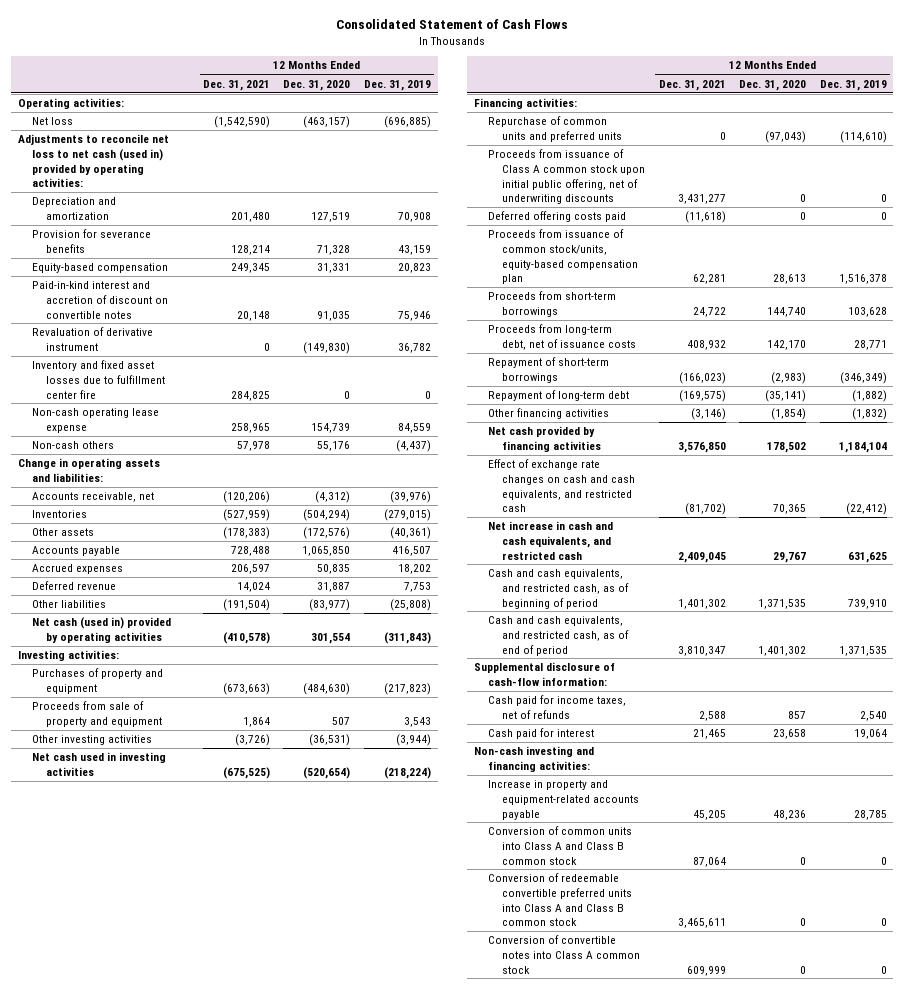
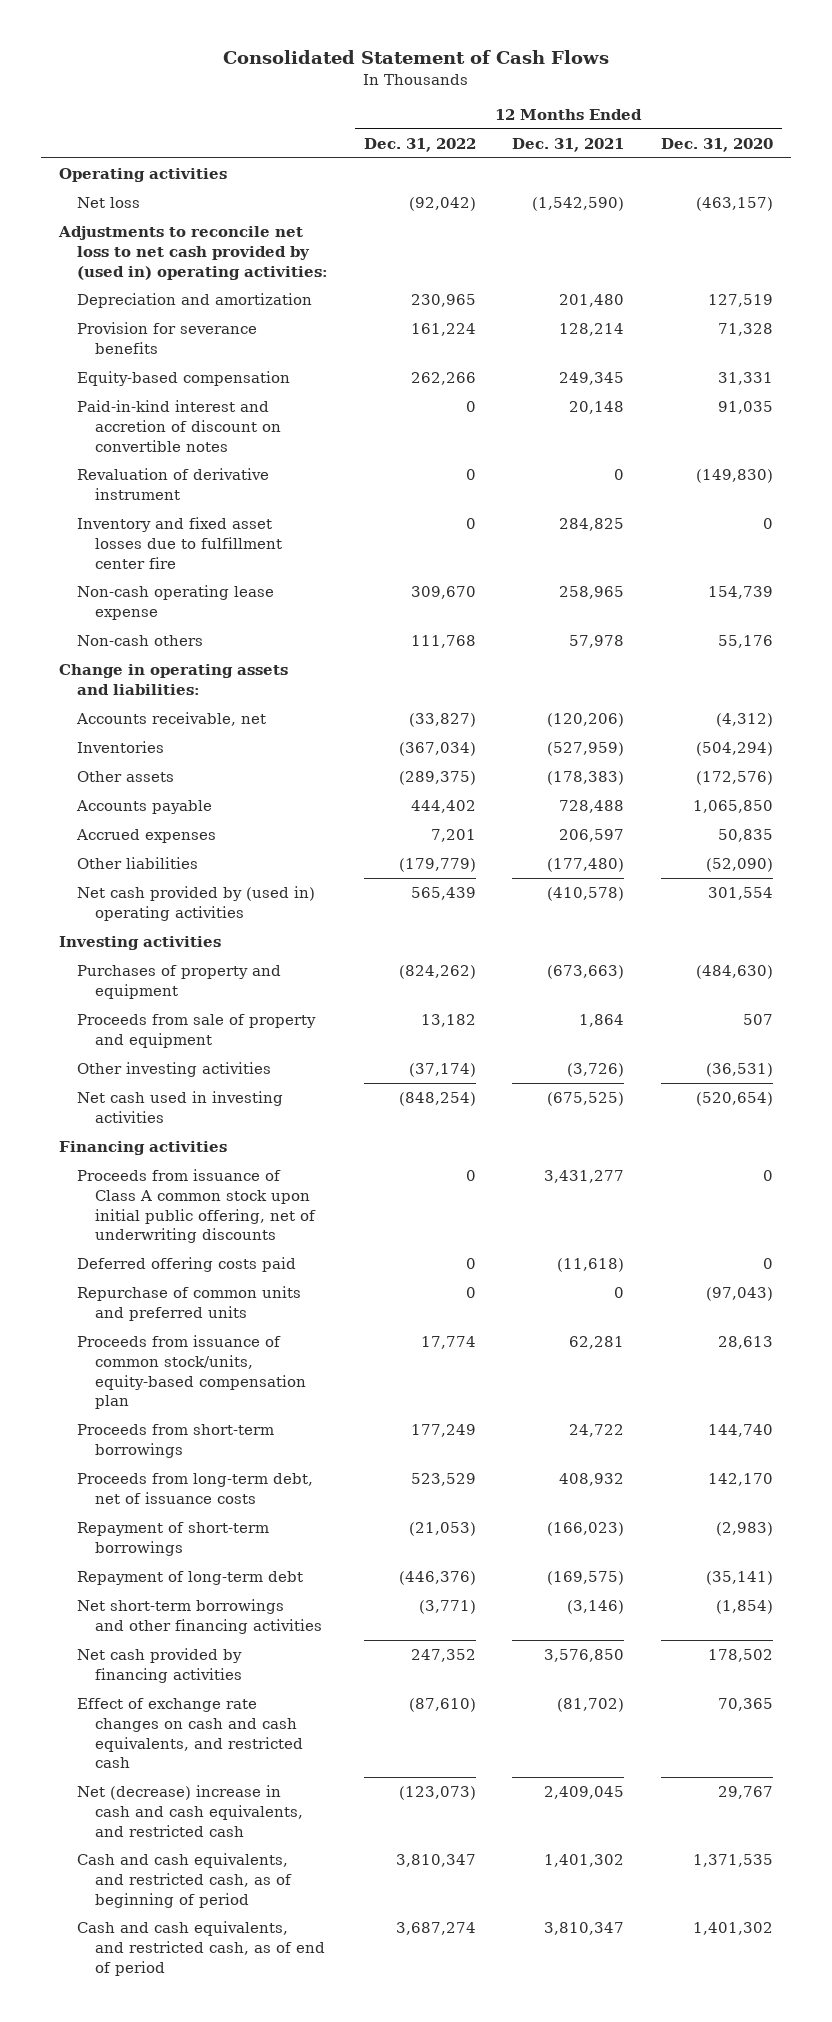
- | 12 Months Ended Dec. 31, 2021 | 12 Months Ended Dec. 31, 2020 | 12 Months Ended Dec. 31, 2019
+ | 12 Months Ended Dec. 31, 2022 | 12 Months Ended Dec. 31, 2021 | 12 Months Ended Dec. 31, 2020
- Operating activities:
+ Operating activities
- Adjustments to reconcile net loss to net cash (used in) provided by operating activities:
+ Adjustments to reconcile net loss to net cash provided by (used in) operating activities:
- Deferred revenue | 14,024 | 31,887 | 7,753
- Other liabilities | (191,504) | (83,977) | (25,808)
- Net cash (used in) provided by operating activities | (410,578) | 301,554 | (311,843)
- Investing activities:
+ Other liabilities | (179,779) | (177,480) | (52,090)
+ Net cash provided by (used in) operating activities | 565,439 | (410,578) | 301,554
+ Investing activities
- Financing activities:
+ Financing activities
moved down: Repurchase of common units and preferred units | 0 | 0 | (97,043)
- Other financing activities | (3,146) | (1,854) | (1,832)
+ Net short-term borrowings and other financing activities | (3,771) | (3,146) | (1,854)
- Net increase in cash and cash equivalents, and restricted cash | 2,409,045 | 29,767 | 631,625
+ Net (decrease) increase in cash and cash equivalents, and restricted cash | (123,073) | 2,409,045 | 29,767
- Supplemental disclosure of cash-flow information:
- Cash paid for income taxes, net of refunds | 2,588 | 857 | 2,540
- Cash paid for interest | 21,465 | 23,658 | 19,064
- Non-cash investing and financing activities:
- Increase in property and equipment-related accounts payable | 45,205 | 48,236 | 28,785
- Conversion of common units into Class A and Class B common stock | 87,064 | 0 | 0
- Conversion of redeemable convertible preferred units into Class A and Class B common stock | 3,465,611 | 0 | 0
- Conversion of convertible notes into Class A common stock | 609,999 | 0 | 0

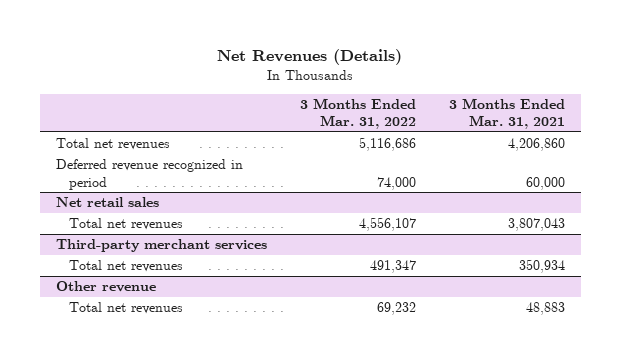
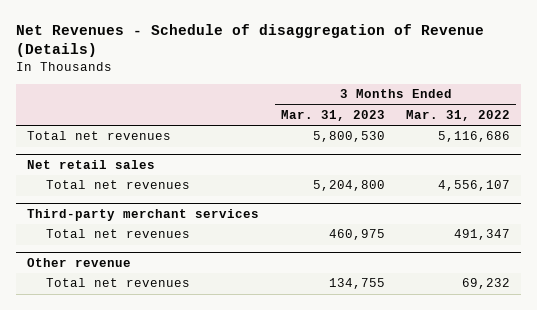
- Net Revenues (Details)
+ Net Revenues - Schedule of disaggregation of Revenue (Details)
- | 3 Months Ended Mar. 31, 2022 | 3 Months Ended Mar. 31, 2021
+ | 3 Months Ended Mar. 31, 2023 | 3 Months Ended Mar. 31, 2022
- Deferred revenue recognized in period | 74,000 | 60,000

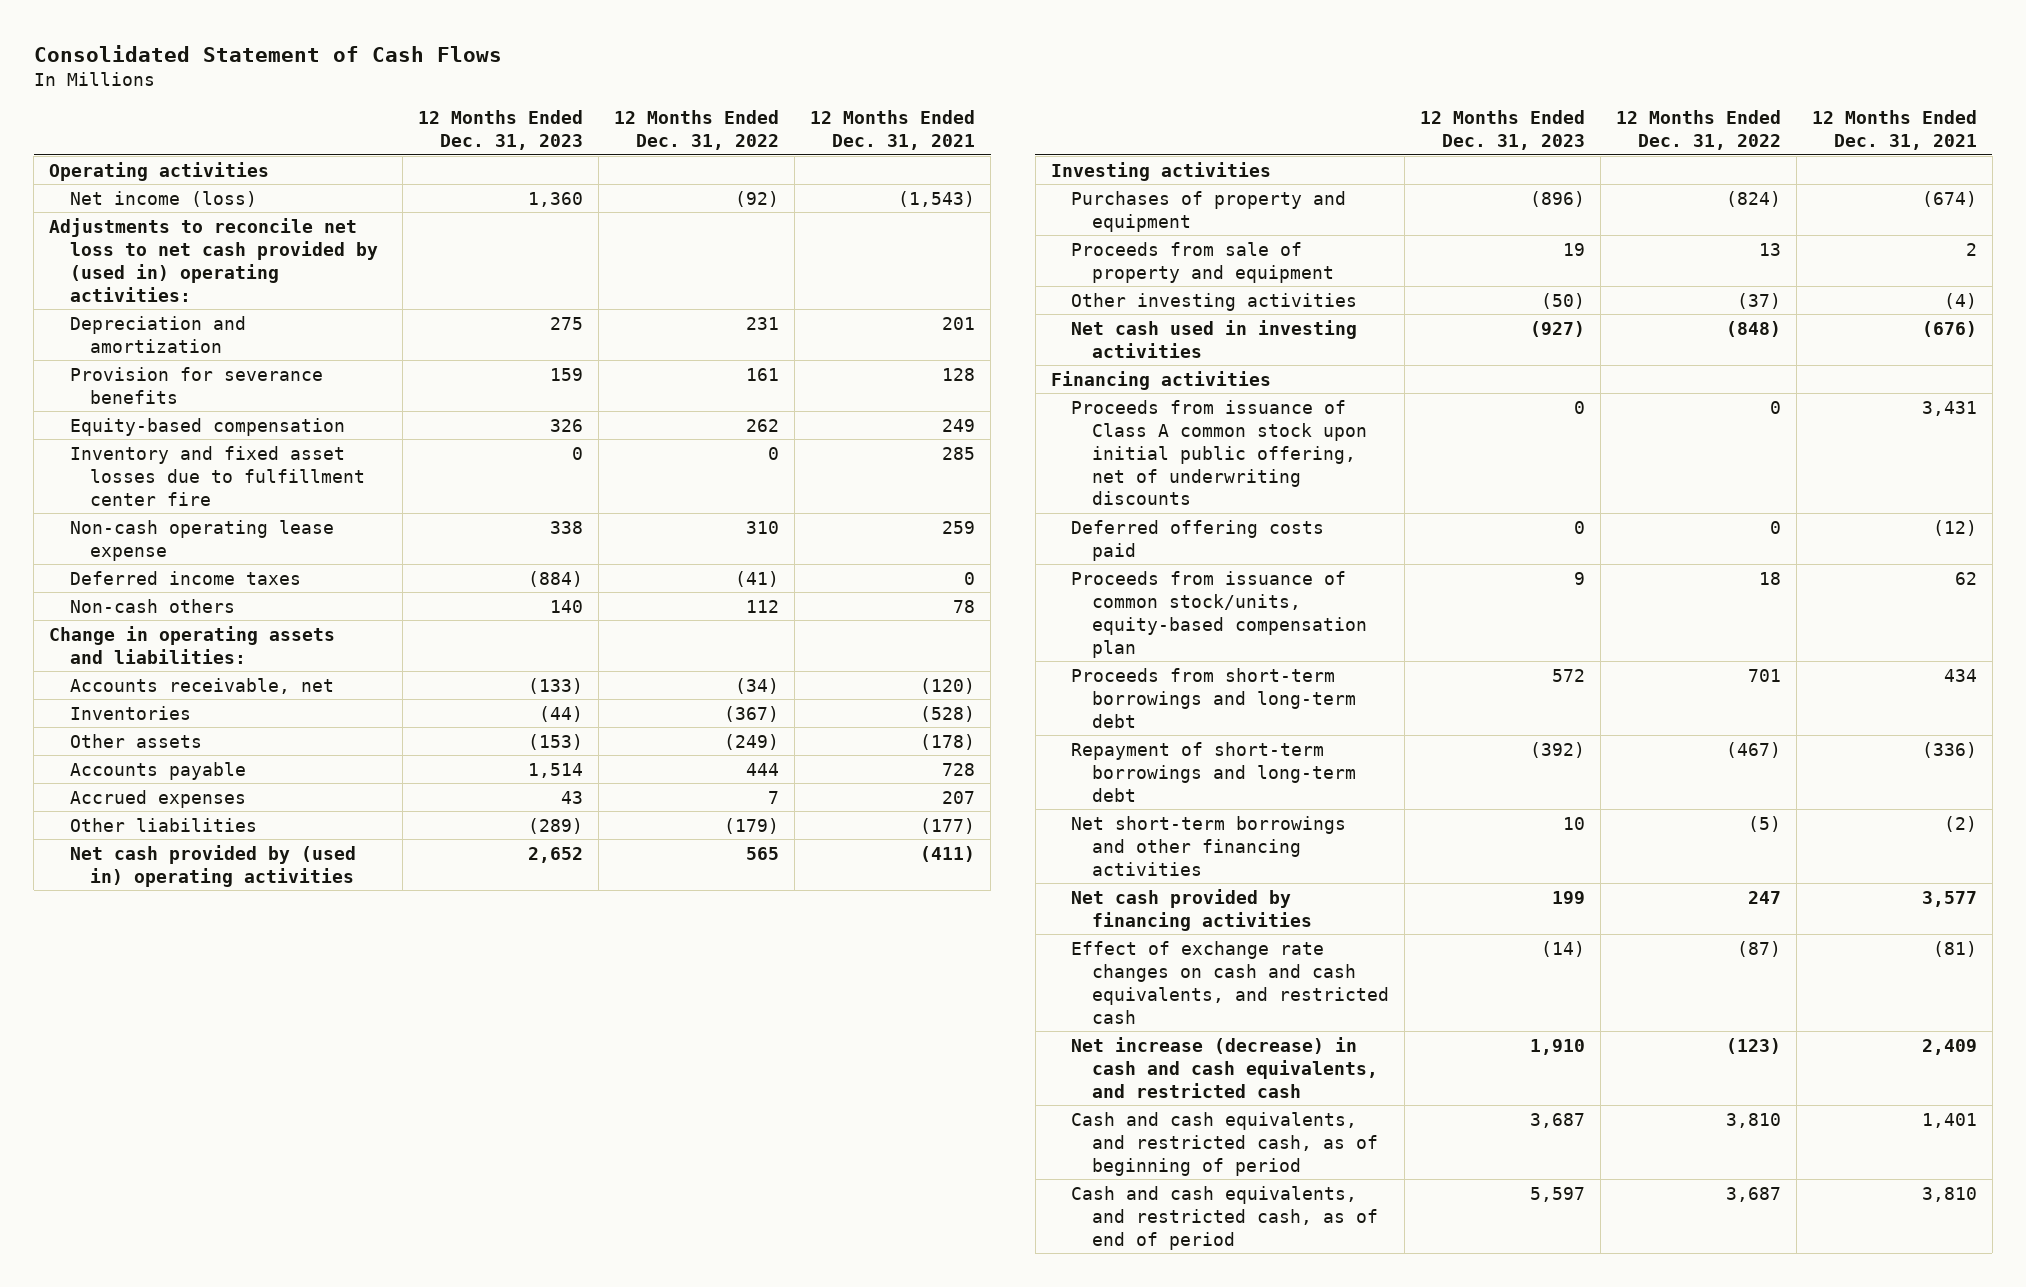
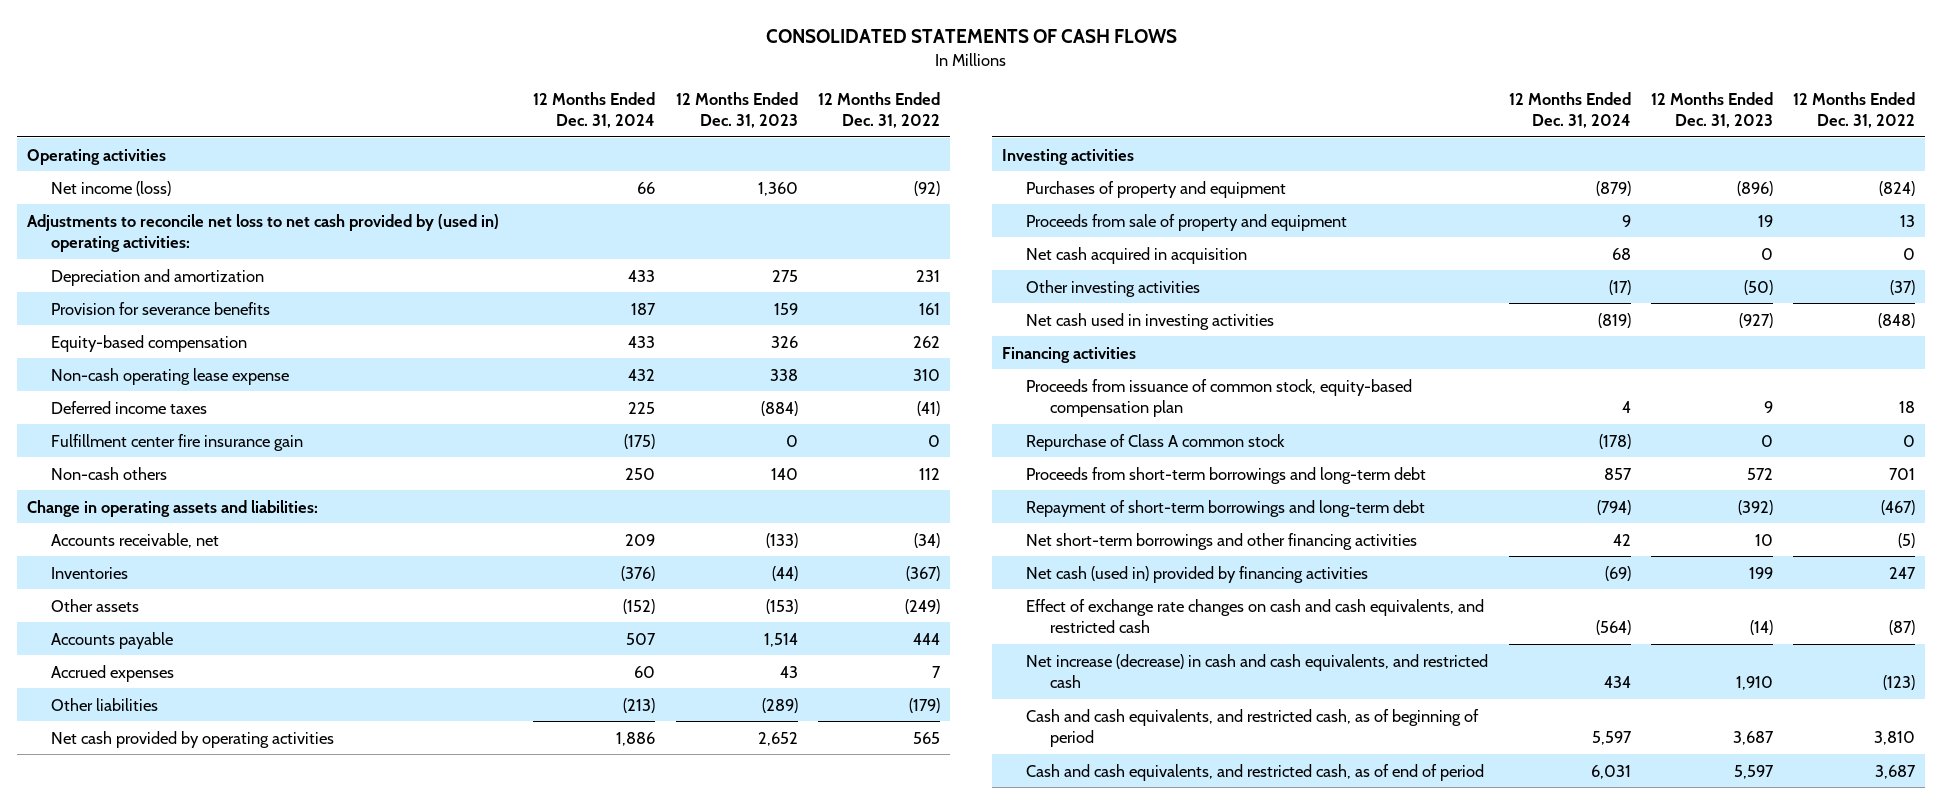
- Consolidated Statement of Cash Flows
+ CONSOLIDATED STATEMENTS OF CASH FLOWS
- | 12 Months Ended Dec. 31, 2023 | 12 Months Ended Dec. 31, 2022 | 12 Months Ended Dec. 31, 2021
+ | 12 Months Ended Dec. 31, 2024 | 12 Months Ended Dec. 31, 2023 | 12 Months Ended Dec. 31, 2022
- Inventory and fixed asset losses due to fulfillment center fire | 0 | 0 | 285
+ Fulfillment center fire insurance gain | (175) | 0 | 0
- Net cash provided by (used in) operating activities | 2,652 | 565 | (411)
+ Net cash provided by operating activities | 1,886 | 2,652 | 565
+ Net cash acquired in acquisition | 68 | 0 | 0
- Proceeds from issuance of Class A common stock upon initial public offering, net of underwriting discounts | 0 | 0 | 3,431
- Deferred offering costs paid | 0 | 0 | (12)
- Proceeds from issuance of common stock/units, equity-based compensation plan | 9 | 18 | 62
+ Proceeds from issuance of common stock, equity-based compensation plan | 4 | 9 | 18
+ Repurchase of Class A common stock | (178) | 0 | 0
- Net cash provided by financing activities | 199 | 247 | 3,577
+ Net cash (used in) provided by financing activities | (69) | 199 | 247

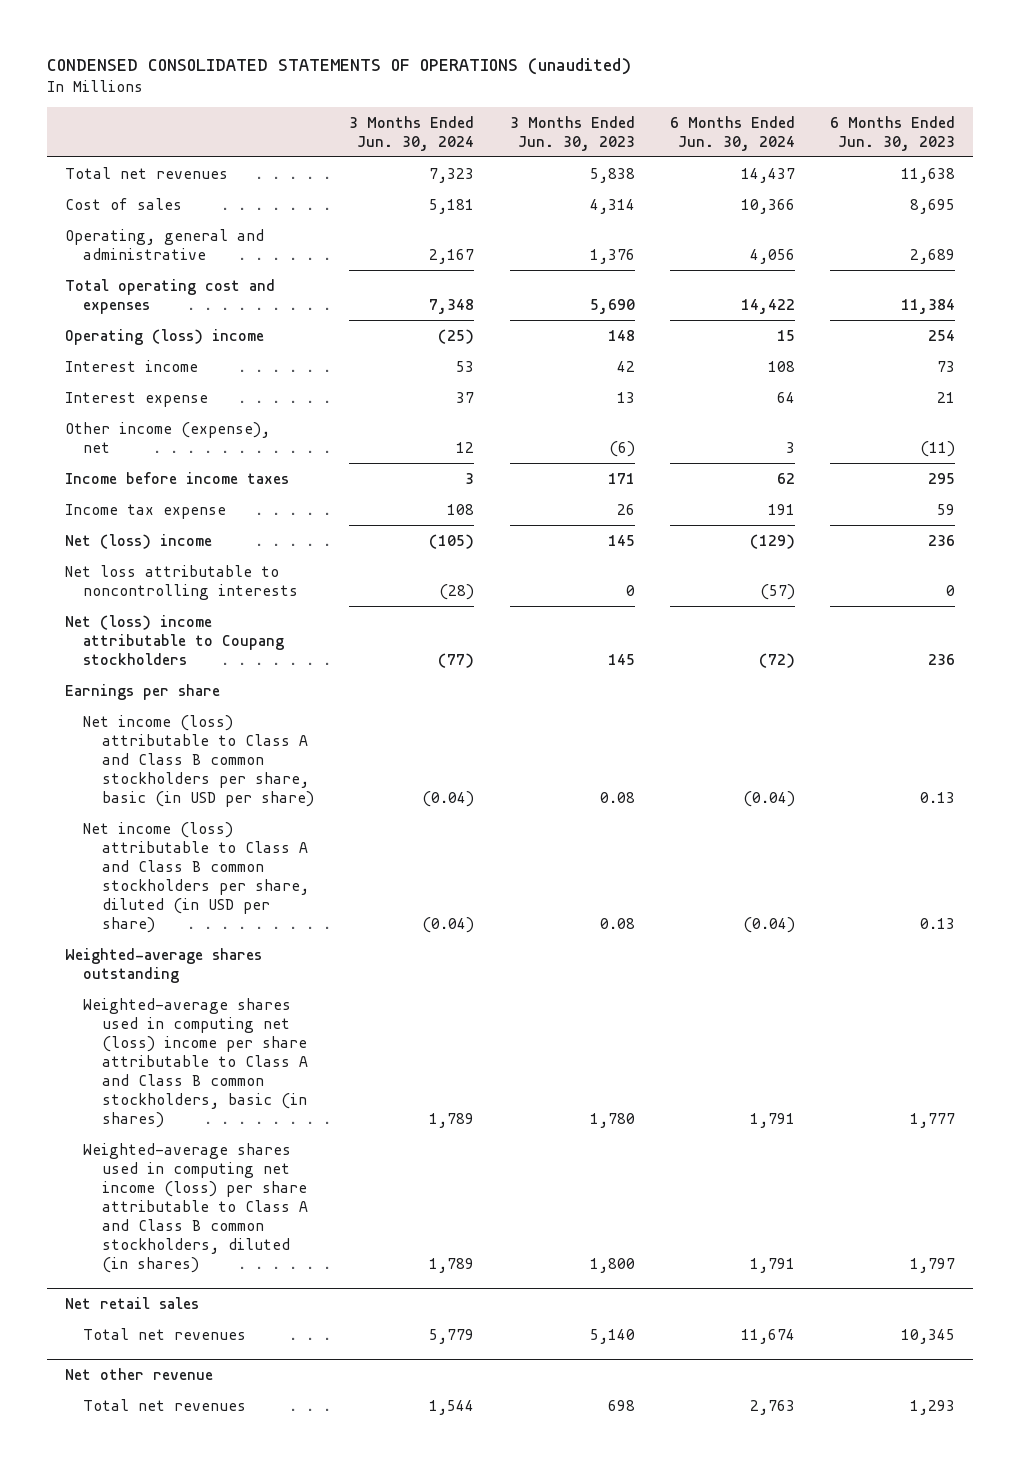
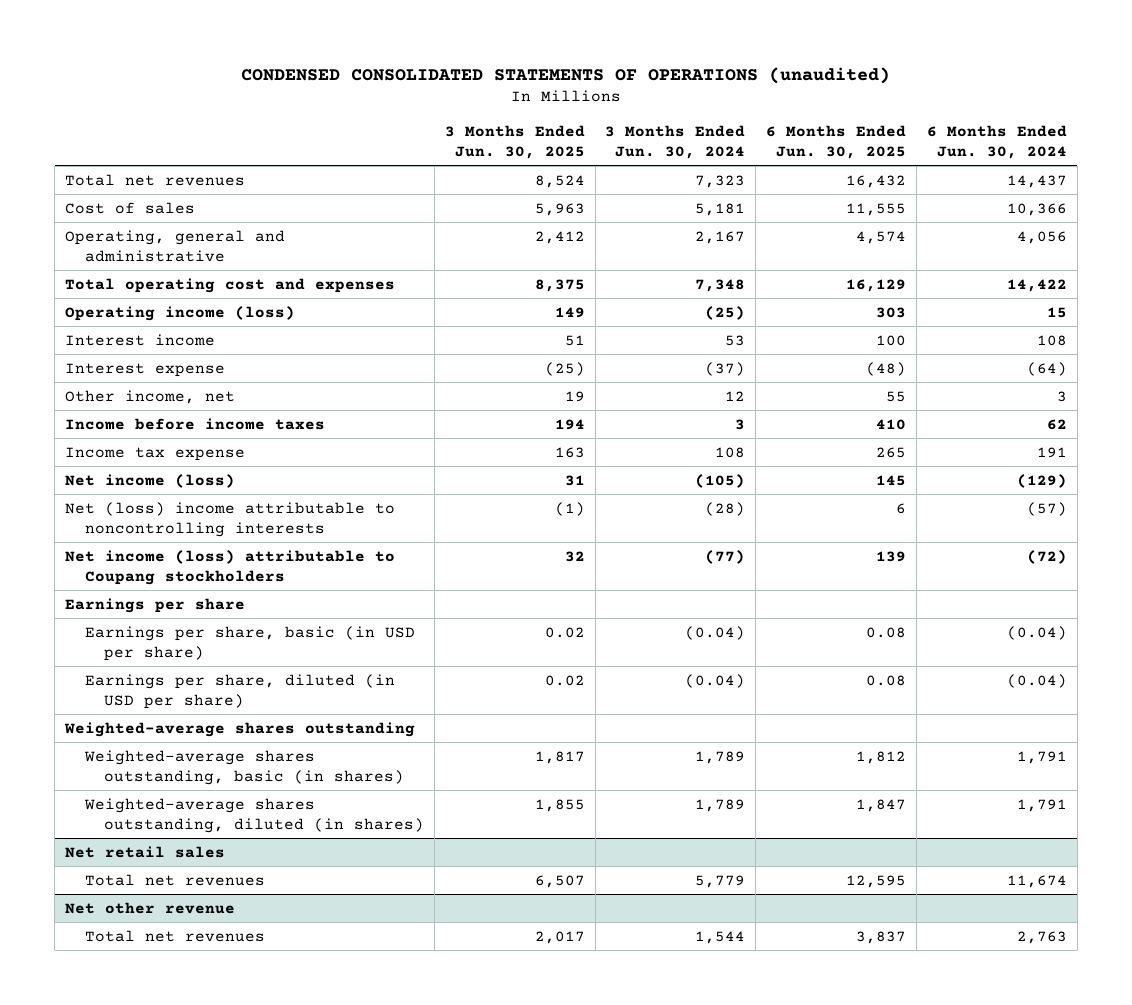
- | 3 Months Ended Jun. 30, 2024 | 3 Months Ended Jun. 30, 2023 | 6 Months Ended Jun. 30, 2024 | 6 Months Ended Jun. 30, 2023
+ | 3 Months Ended Jun. 30, 2025 | 3 Months Ended Jun. 30, 2024 | 6 Months Ended Jun. 30, 2025 | 6 Months Ended Jun. 30, 2024
- Operating (loss) income | (25) | 148 | 15 | 254
+ Operating income (loss) | 149 | (25) | 303 | 15
- Interest expense | 37 | 13 | 64 | 21
- Other income (expense), net | 12 | (6) | 3 | (11)
+ Interest expense | (25) | (37) | (48) | (64)
+ Other income, net | 19 | 12 | 55 | 3
- Net (loss) income | (105) | 145 | (129) | 236
- Net loss attributable to noncontrolling interests | (28) | 0 | (57) | 0
- Net (loss) income attributable to Coupang stockholders | (77) | 145 | (72) | 236
+ Net income (loss) | 31 | (105) | 145 | (129)
+ Net (loss) income attributable to noncontrolling interests | (1) | (28) | 6 | (57)
+ Net income (loss) attributable to Coupang stockholders | 32 | (77) | 139 | (72)
- Net income (loss) attributable to Class A and Class B common stockholders per share, basic (in USD per share) | (0.04) | 0.08 | (0.04) | 0.13
- Net income (loss) attributable to Class A and Class B common stockholders per share, diluted (in USD per share) | (0.04) | 0.08 | (0.04) | 0.13
+ Earnings per share, basic (in USD per share) | 0.02 | (0.04) | 0.08 | (0.04)
+ Earnings per share, diluted (in USD per share) | 0.02 | (0.04) | 0.08 | (0.04)
- Weighted-average shares used in computing net (loss) income per share attributable to Class A and Class B common stockholders, basic (in shares) | 1,789 | 1,780 | 1,791 | 1,777
- Weighted-average shares used in computing net income (loss) per share attributable to Class A and Class B common stockholders, diluted (in shares) | 1,789 | 1,800 | 1,791 | 1,797
+ Weighted-average shares outstanding, basic (in shares) | 1,817 | 1,789 | 1,812 | 1,791
+ Weighted-average shares outstanding, diluted (in shares) | 1,855 | 1,789 | 1,847 | 1,791

